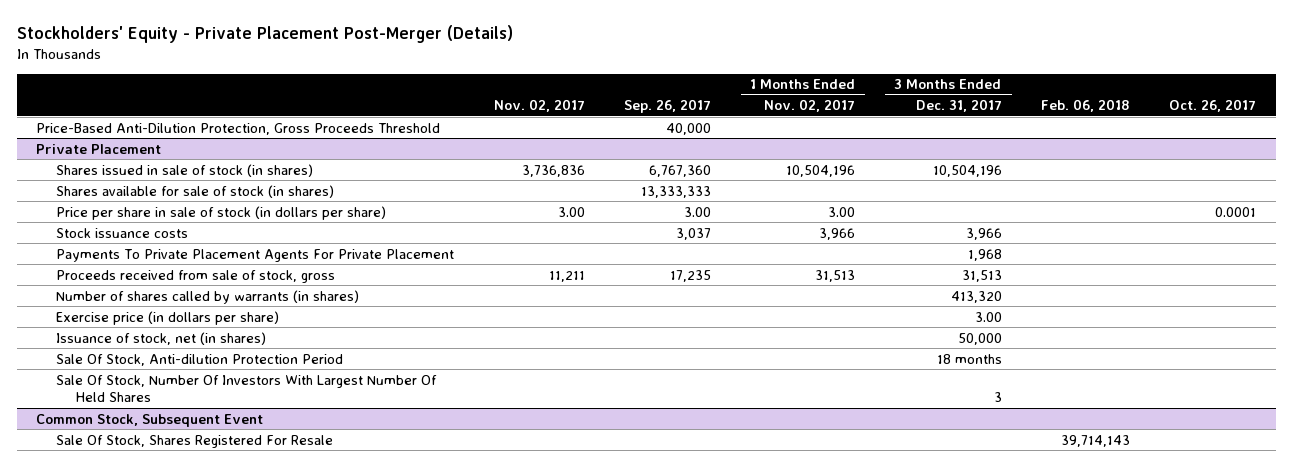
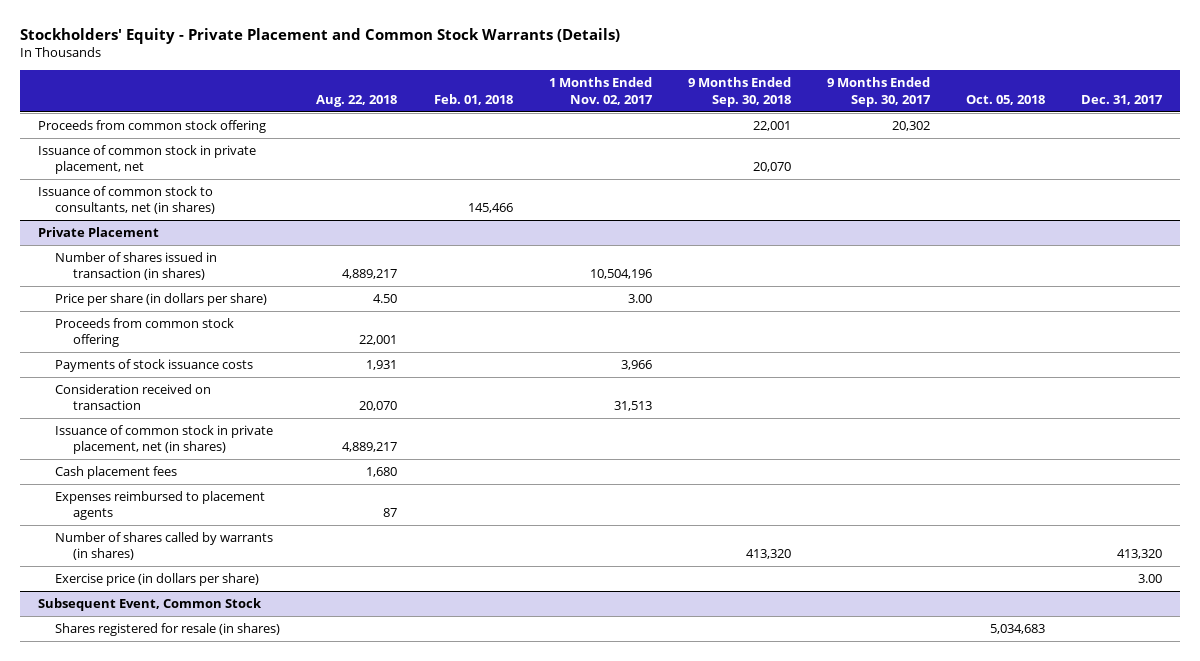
- Stockholders' Equity - Private Placement Post-Merger (Details)
+ Stockholders' Equity - Private Placement and Common Stock Warrants (Details)
- | Nov. 02, 2017 | Sep. 26, 2017 | 1 Months Ended Nov. 02, 2017 | 3 Months Ended Dec. 31, 2017 | Feb. 06, 2018 | Oct. 26, 2017
+ | Aug. 22, 2018 | Feb. 01, 2018 | 1 Months Ended Nov. 02, 2017 | 9 Months Ended Sep. 30, 2018 | 9 Months Ended Sep. 30, 2017 | Oct. 05, 2018 | Dec. 31, 2017
- Price-Based Anti-Dilution Protection, Gross Proceeds Threshold | | 40,000 | | | |
+ Proceeds from common stock offering | | | | 22,001 | 20,302 | |
+ Issuance of common stock in private placement, net | | | | 20,070 | | |
+ Issuance of common stock to consultants, net (in shares) | | 145,466 | | | | |
@ Private Placement
- Shares issued in sale of stock (in shares) | 3,736,836 | 6,767,360 | 10,504,196 | 10,504,196 | |
- Shares available for sale of stock (in shares) | | 13,333,333 | | | |
- Price per share in sale of stock (in dollars per share) | 3.00 | 3.00 | 3.00 | | | 0.0001
- Stock issuance costs | | 3,037 | 3,966 | 3,966 | |
- Payments To Private Placement Agents For Private Placement | | | | 1,968 | |
- Proceeds received from sale of stock, gross | 11,211 | 17,235 | 31,513 | 31,513 | |
+ Number of shares issued in transaction (in shares) | 4,889,217 | | 10,504,196 | | | |
+ Price per share (in dollars per share) | 4.50 | | 3.00 | | | |
+ Proceeds from common stock offering | 22,001 | | | | | |
+ Payments of stock issuance costs | 1,931 | | 3,966 | | | |
+ Consideration received on transaction | 20,070 | | 31,513 | | | |
+ Issuance of common stock in private placement, net (in shares) | 4,889,217 | | | | | |
+ Cash placement fees | 1,680 | | | | | |
+ Expenses reimbursed to placement agents | 87 | | | | | |
- Issuance of stock, net (in shares) | | | | 50,000 | |
- Sale Of Stock, Anti-dilution Protection Period | | | | 18 months | |
- Sale Of Stock, Number Of Investors With Largest Number Of Held Shares | | | | 3 | |
- Common Stock, Subsequent Event
- Sale Of Stock, Shares Registered For Resale | | | | | 39,714,143 |
+ Subsequent Event, Common Stock
+ Shares registered for resale (in shares) | | | | | | 5,034,683 |

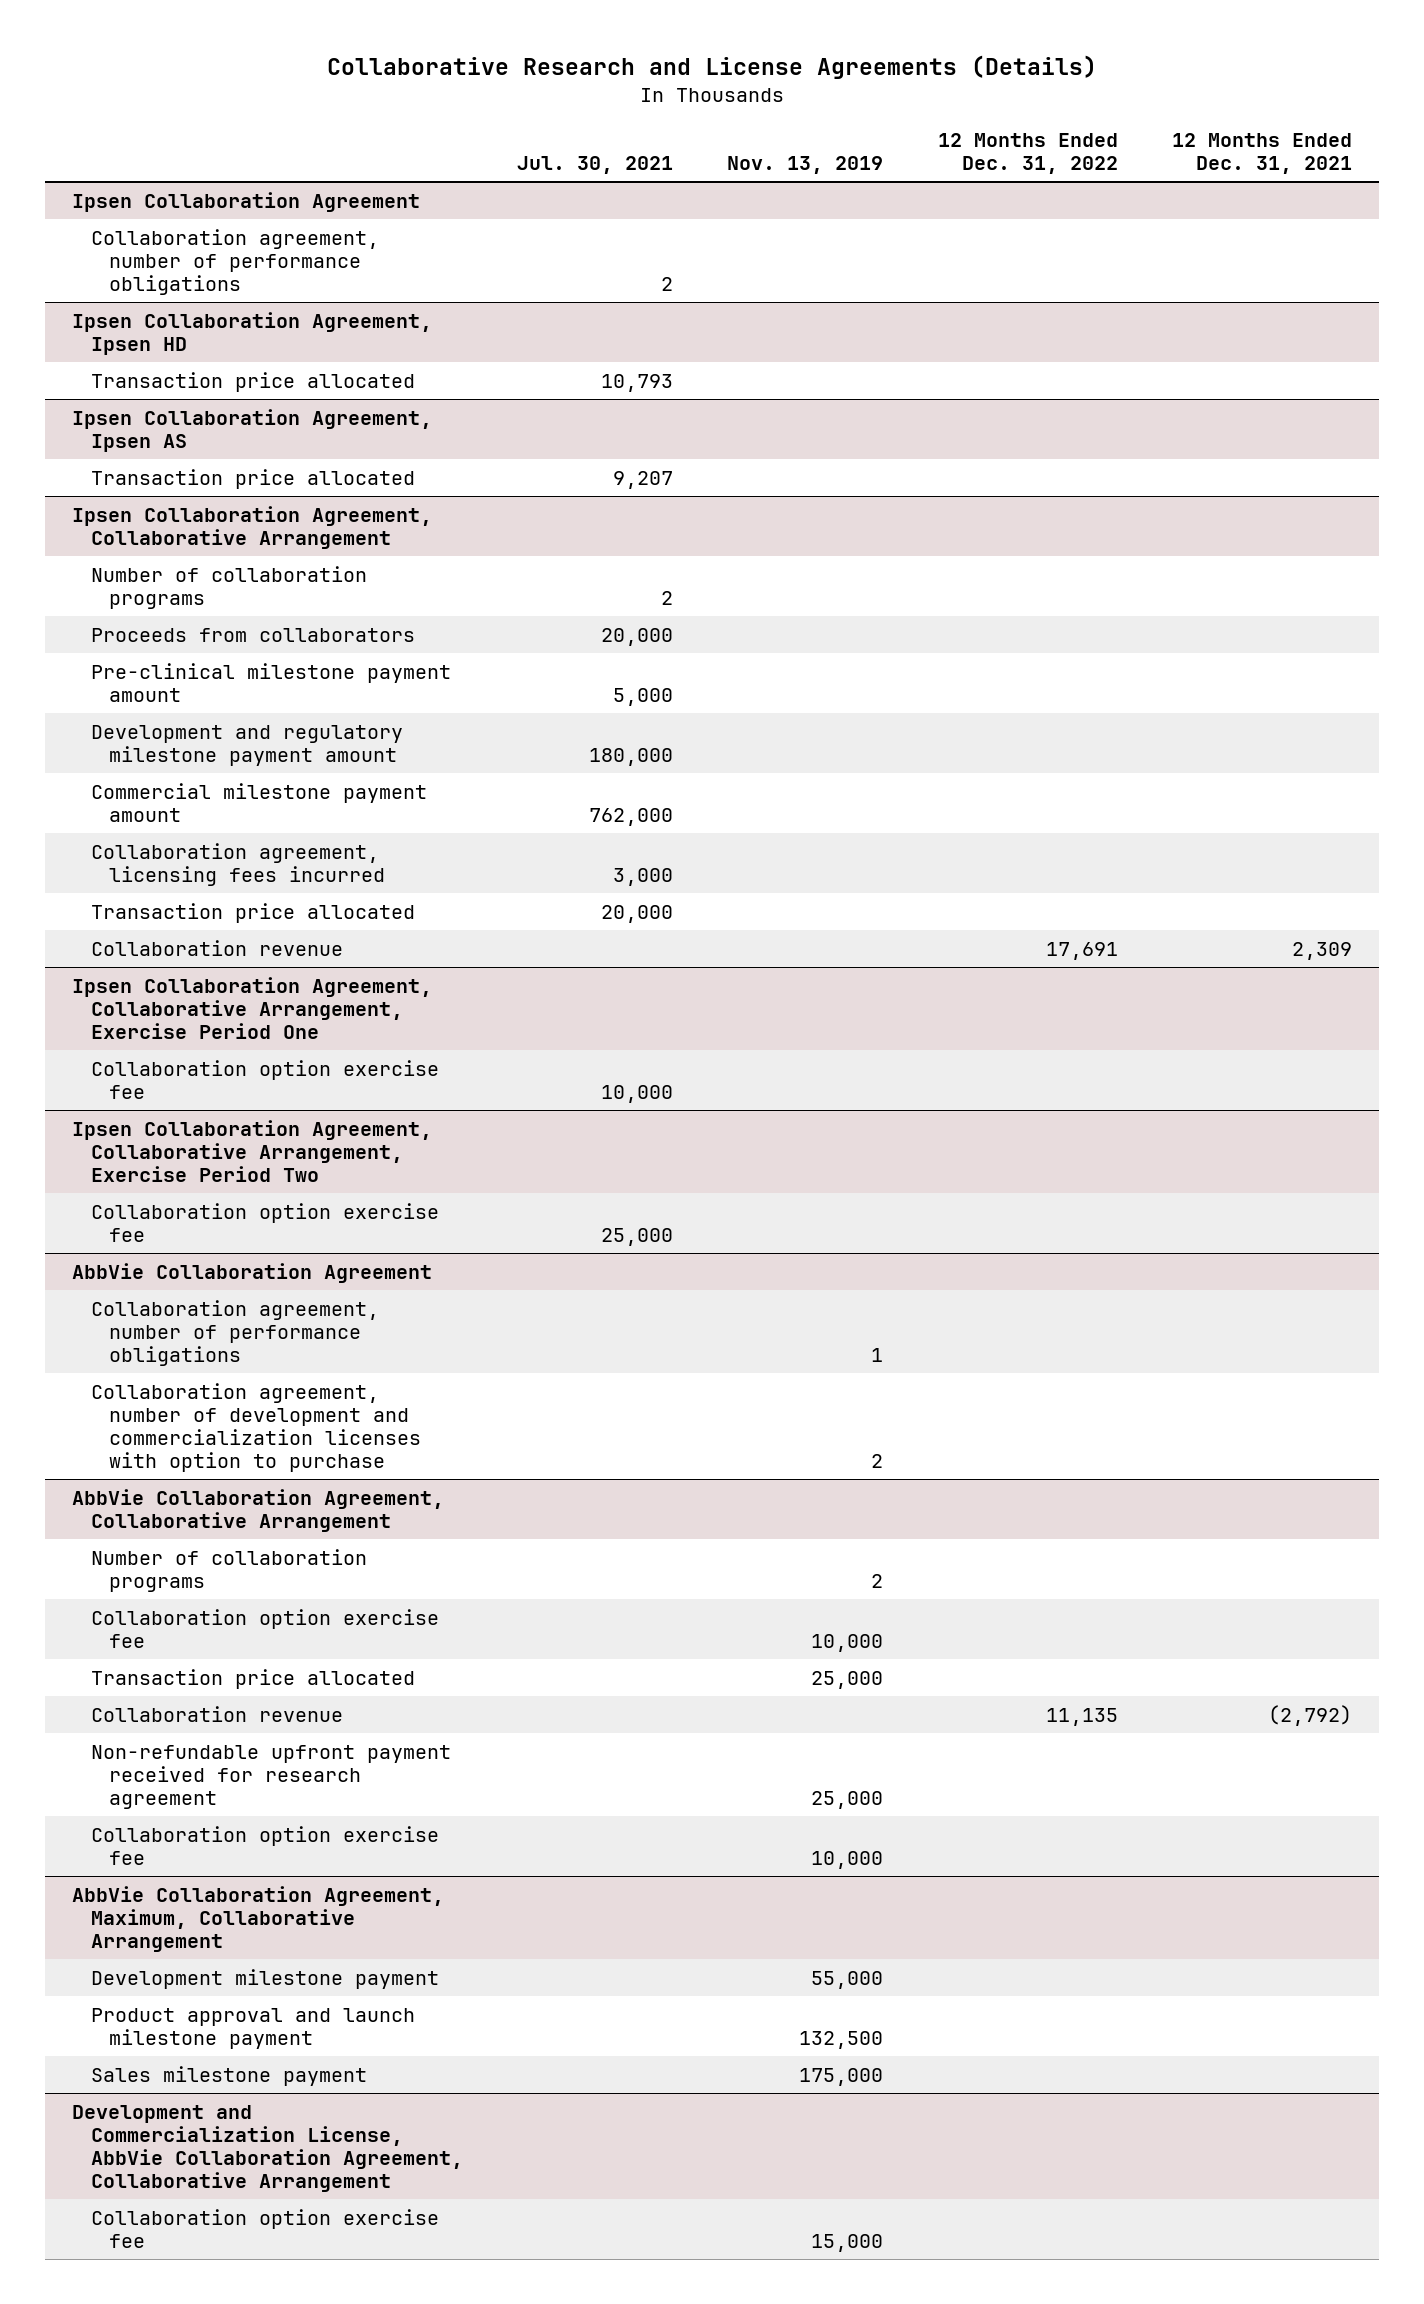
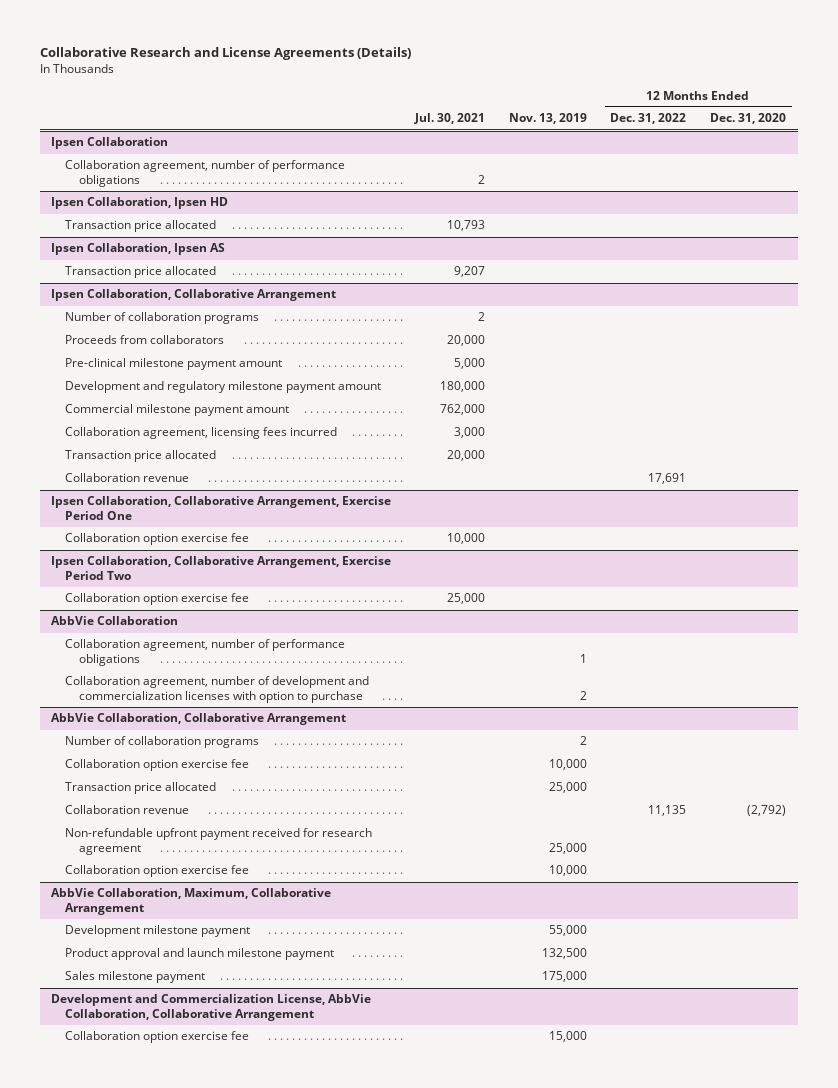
- | Jul. 30, 2021 | Nov. 13, 2019 | 12 Months Ended Dec. 31, 2022 | 12 Months Ended Dec. 31, 2021
+ | Jul. 30, 2021 | Nov. 13, 2019 | 12 Months Ended Dec. 31, 2022 | 12 Months Ended Dec. 31, 2020
- Ipsen Collaboration Agreement
+ Ipsen Collaboration
- Ipsen Collaboration Agreement, Ipsen HD
+ Ipsen Collaboration, Ipsen HD
- Ipsen Collaboration Agreement, Ipsen AS
+ Ipsen Collaboration, Ipsen AS
- Ipsen Collaboration Agreement, Collaborative Arrangement
+ Ipsen Collaboration, Collaborative Arrangement
- Ipsen Collaboration Agreement, Collaborative Arrangement, Exercise Period One
+ Ipsen Collaboration, Collaborative Arrangement, Exercise Period One
- Ipsen Collaboration Agreement, Collaborative Arrangement, Exercise Period Two
+ Ipsen Collaboration, Collaborative Arrangement, Exercise Period Two
- AbbVie Collaboration Agreement
+ AbbVie Collaboration
- AbbVie Collaboration Agreement, Collaborative Arrangement
+ AbbVie Collaboration, Collaborative Arrangement
- AbbVie Collaboration Agreement, Maximum, Collaborative Arrangement
+ AbbVie Collaboration, Maximum, Collaborative Arrangement
- Development and Commercialization License, AbbVie Collaboration Agreement, Collaborative Arrangement
+ Development and Commercialization License, AbbVie Collaboration, Collaborative Arrangement

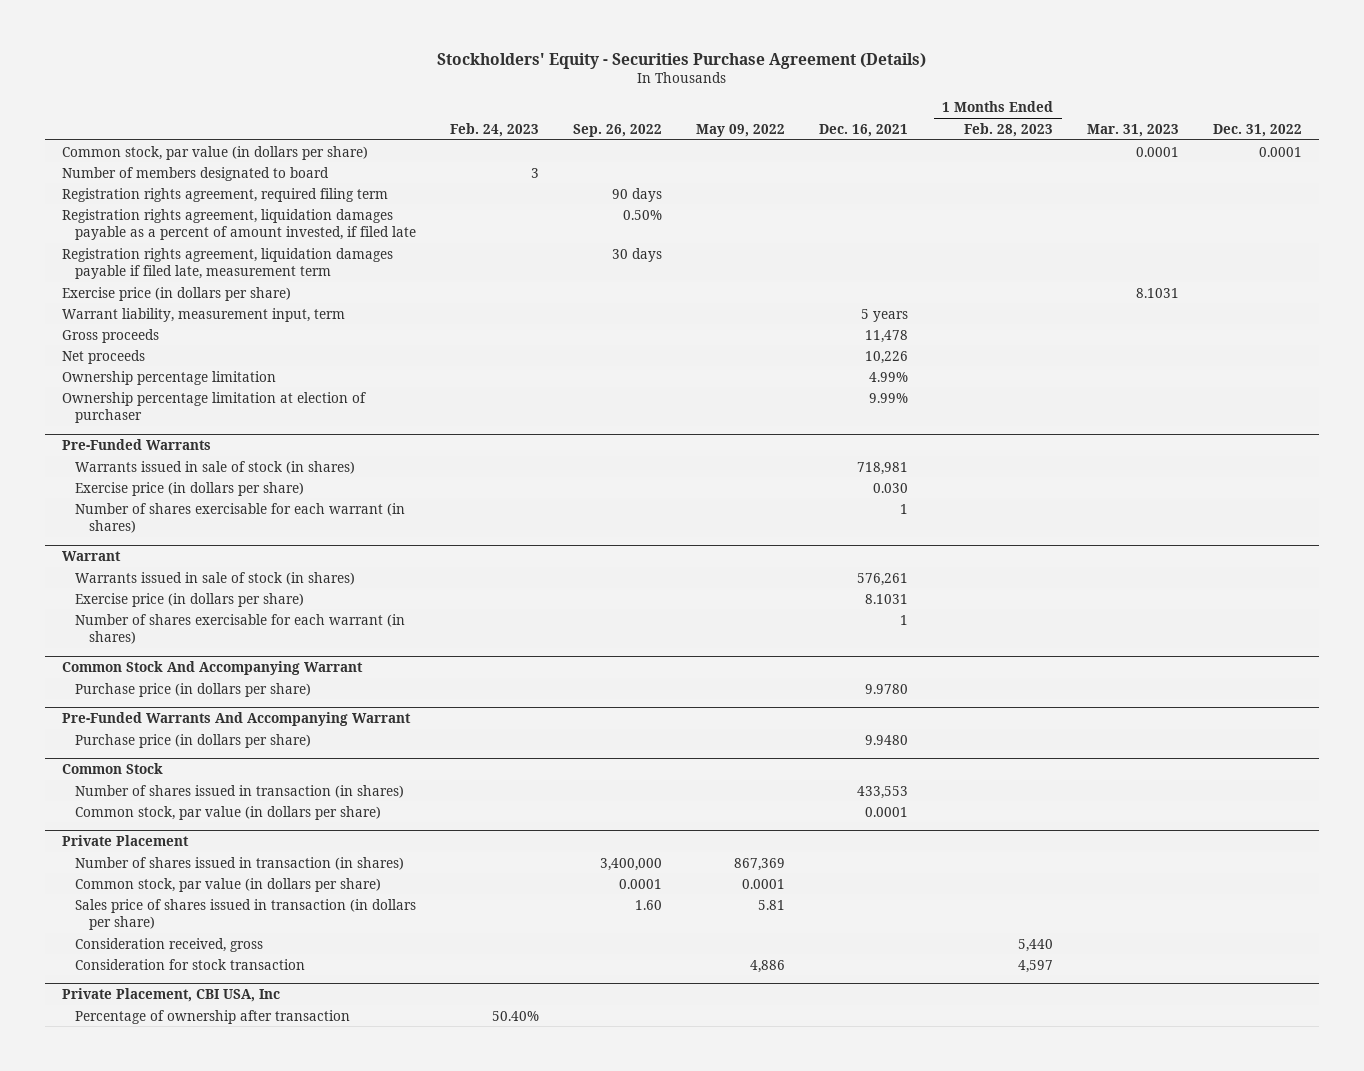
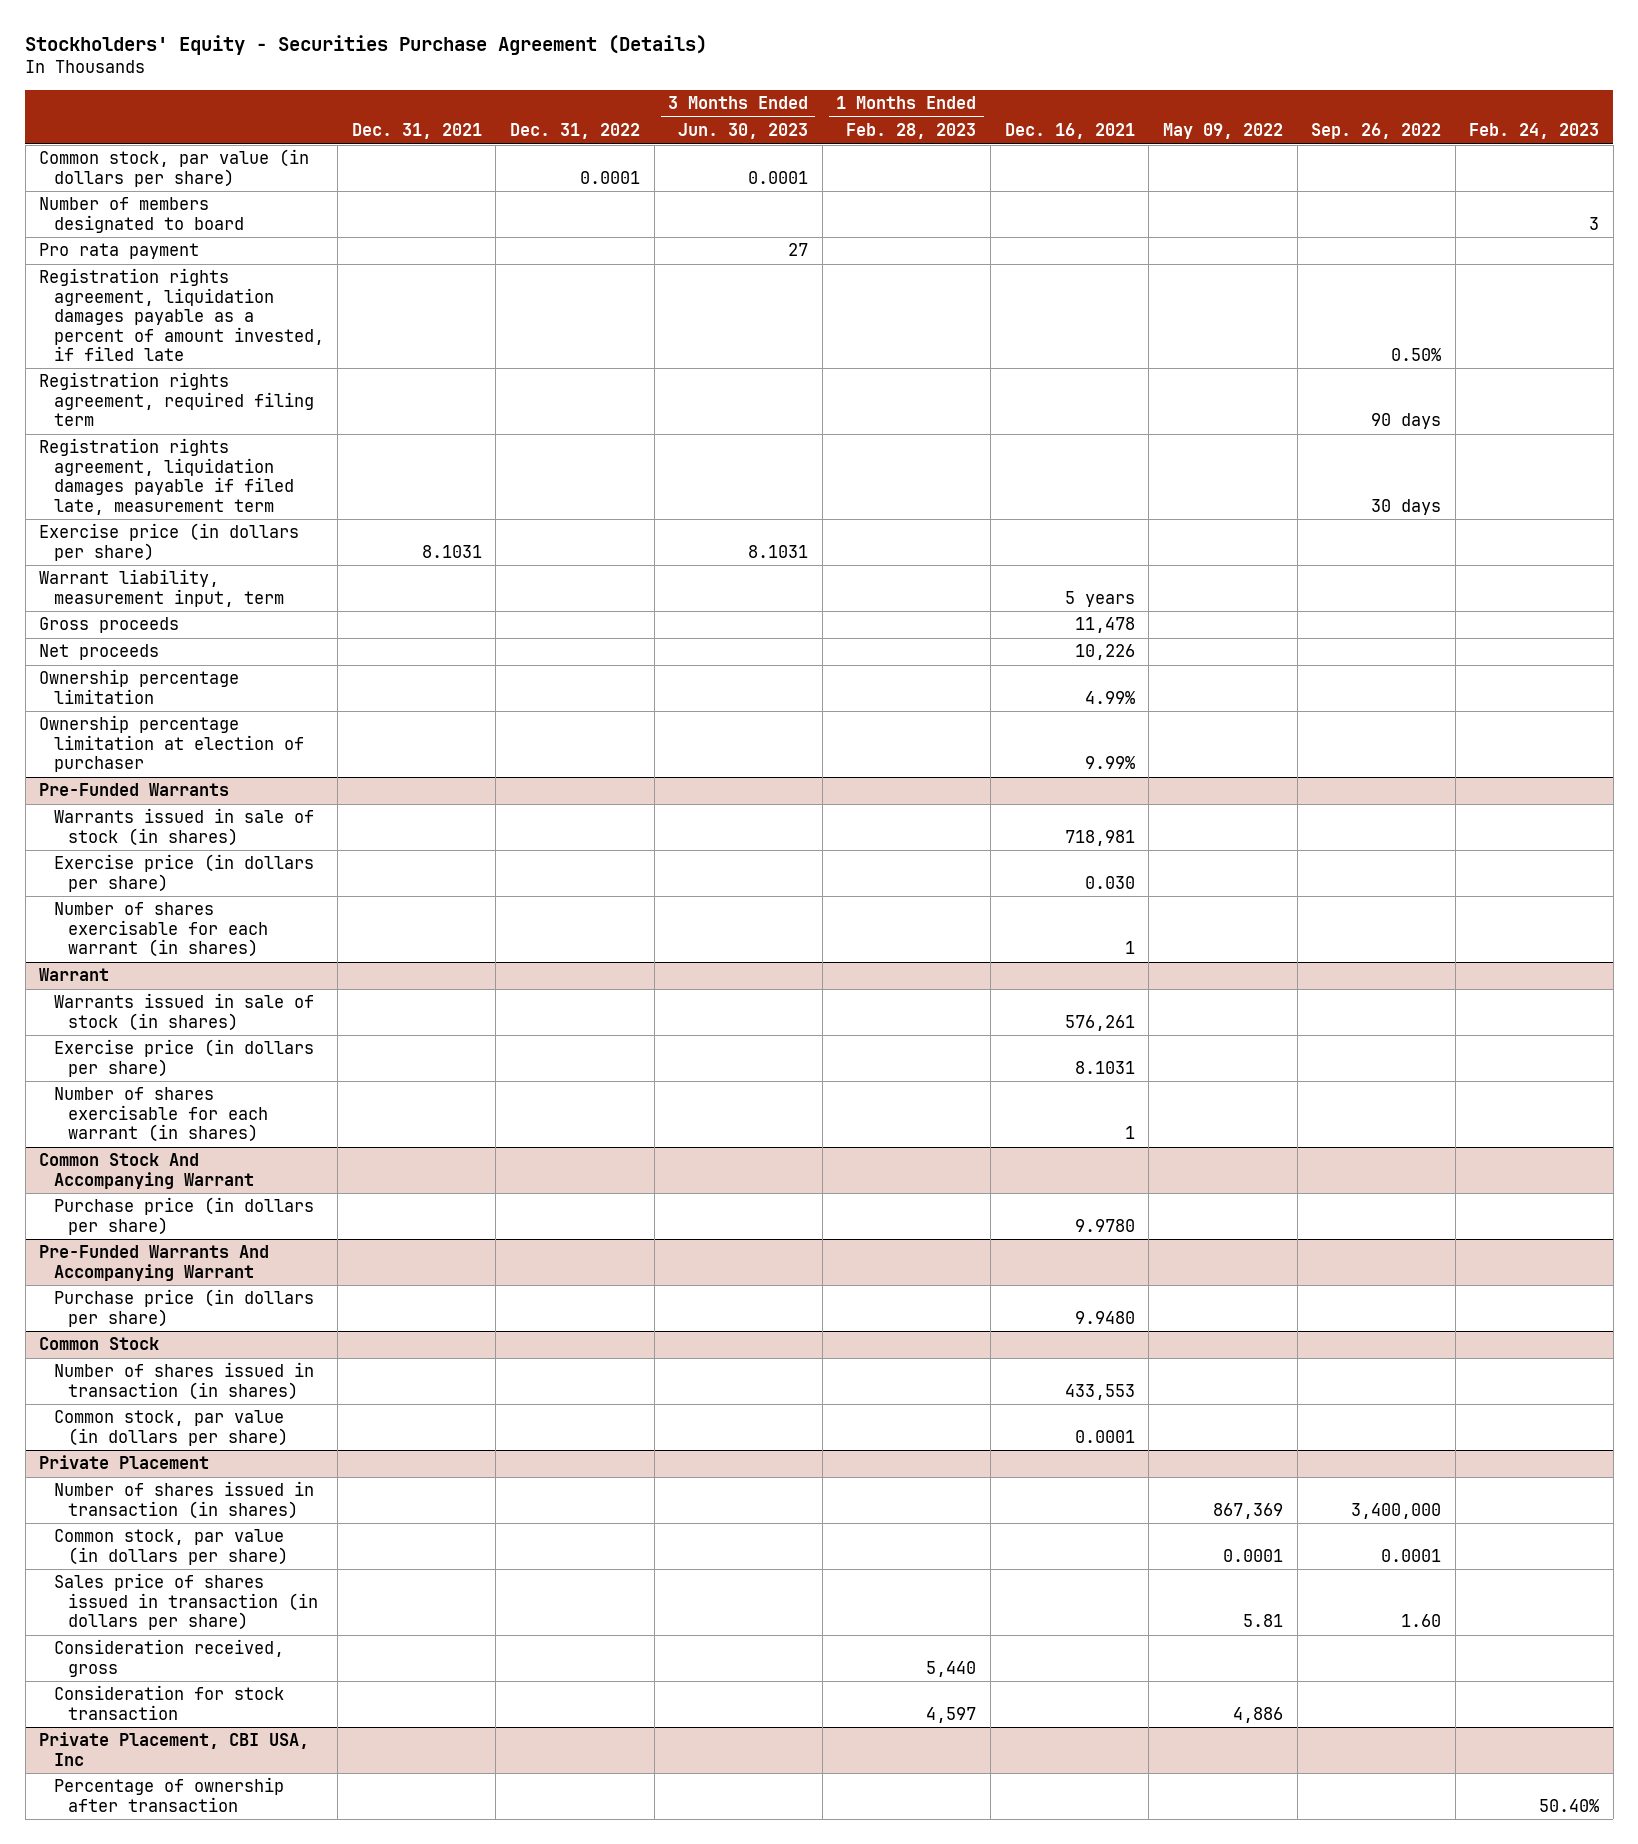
- | Feb. 24, 2023 | Sep. 26, 2022 | May 09, 2022 | Dec. 16, 2021 | 1 Months Ended Feb. 28, 2023 | Mar. 31, 2023 | Dec. 31, 2022
+ | Dec. 31, 2021 | Dec. 31, 2022 | 3 Months Ended Jun. 30, 2023 | 1 Months Ended Feb. 28, 2023 | Dec. 16, 2021 | May 09, 2022 | Sep. 26, 2022 | Feb. 24, 2023
+ Pro rata payment | | | 27 | | | | |
moved down: Registration rights agreement, required filing term | | | | | | | 90 days |

